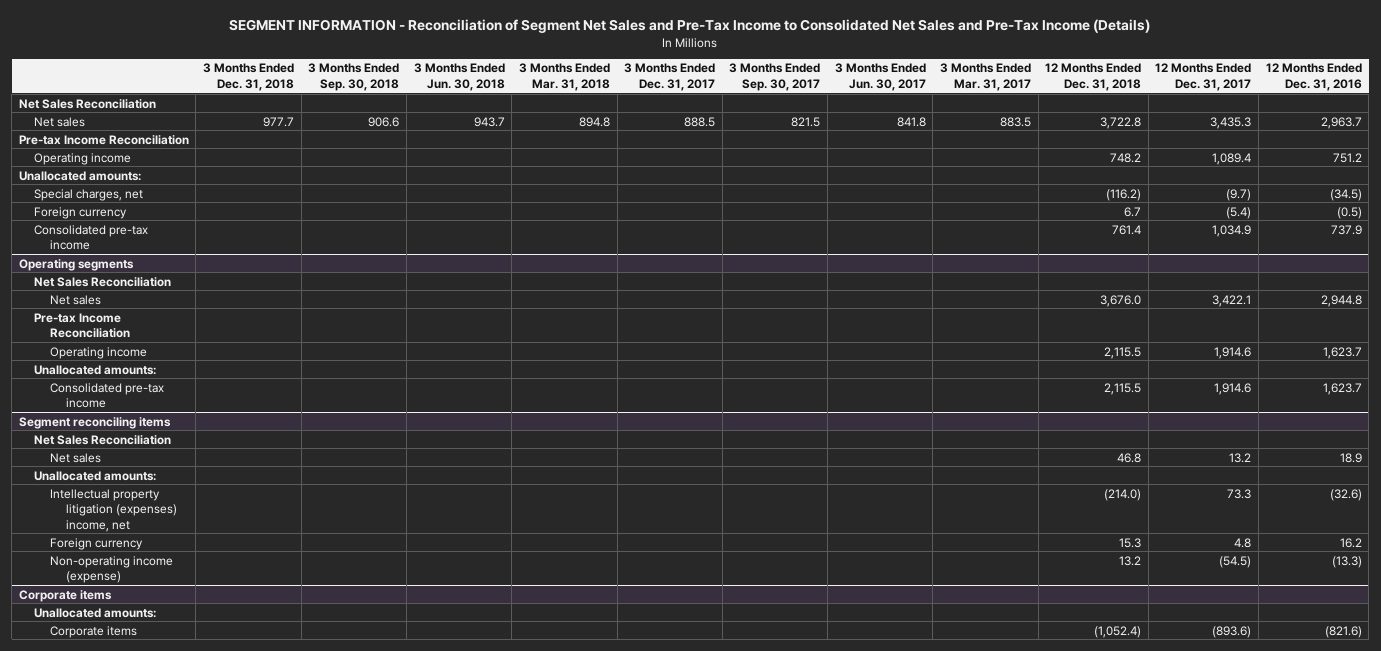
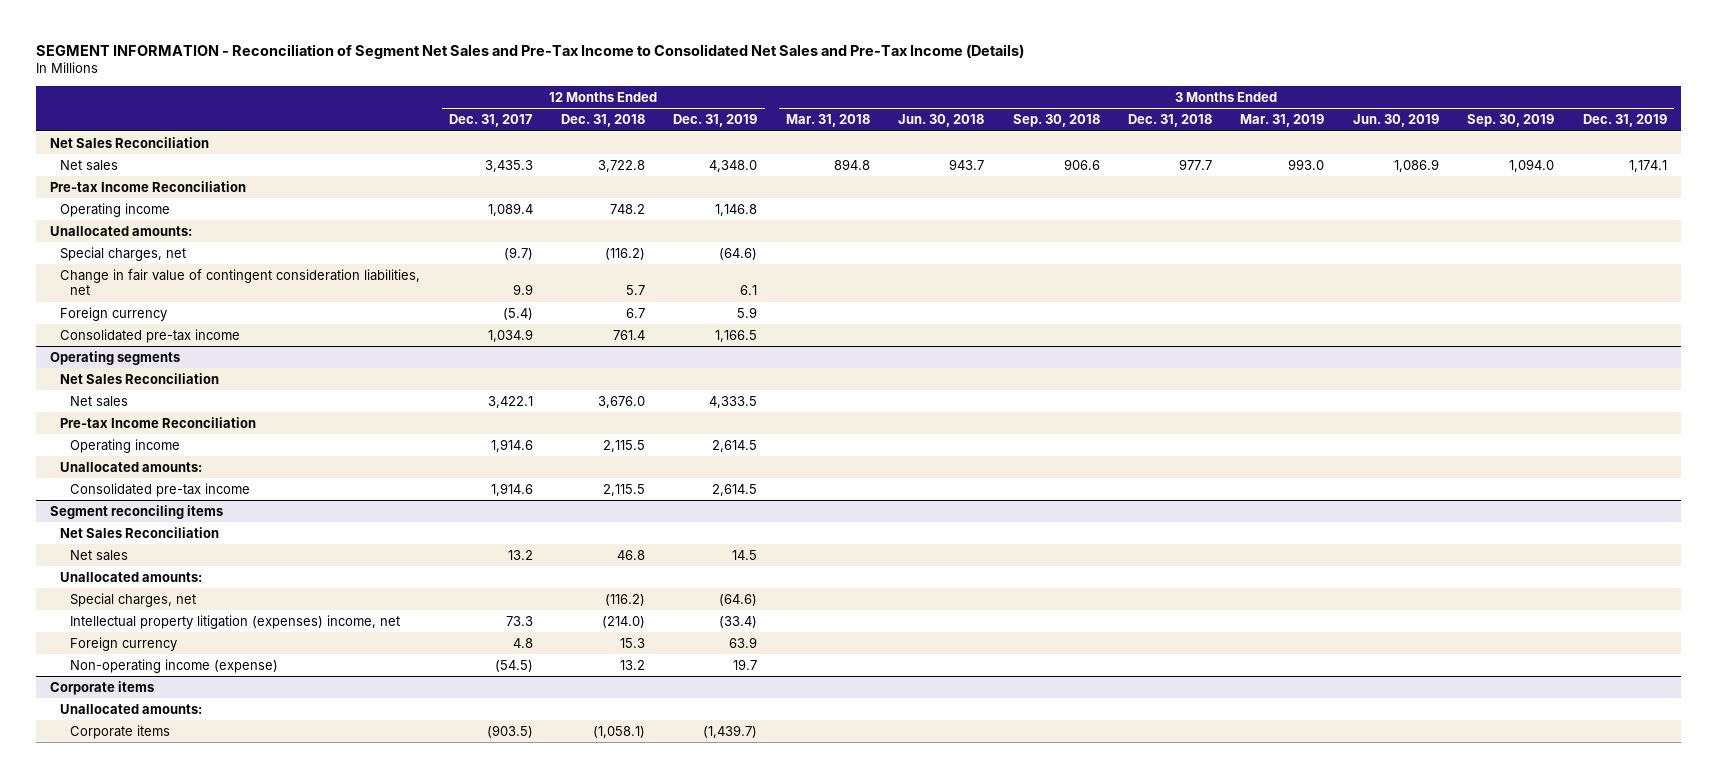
- | 3 Months Ended Dec. 31, 2018 | 3 Months Ended Sep. 30, 2018 | 3 Months Ended Jun. 30, 2018 | 3 Months Ended Mar. 31, 2018 | 3 Months Ended Dec. 31, 2017 | 3 Months Ended Sep. 30, 2017 | 3 Months Ended Jun. 30, 2017 | 3 Months Ended Mar. 31, 2017 | 12 Months Ended Dec. 31, 2018 | 12 Months Ended Dec. 31, 2017 | 12 Months Ended Dec. 31, 2016
+ | 12 Months Ended Dec. 31, 2017 | 12 Months Ended Dec. 31, 2018 | 12 Months Ended Dec. 31, 2019 | 3 Months Ended Mar. 31, 2018 | 3 Months Ended Jun. 30, 2018 | 3 Months Ended Sep. 30, 2018 | 3 Months Ended Dec. 31, 2018 | 3 Months Ended Mar. 31, 2019 | 3 Months Ended Jun. 30, 2019 | 3 Months Ended Sep. 30, 2019 | 3 Months Ended Dec. 31, 2019
+ Change in fair value of contingent consideration liabilities, net | 9.9 | 5.7 | 6.1 | | | | | | | |
@ Segment reconciling items
+ Special charges, net | | (116.2) | (64.6) | | | | | | | |
@ Corporate items
- Corporate items | | | | | | | | | (1,052.4) | (893.6) | (821.6)
+ Corporate items | (903.5) | (1,058.1) | (1,439.7) | | | | | | | |

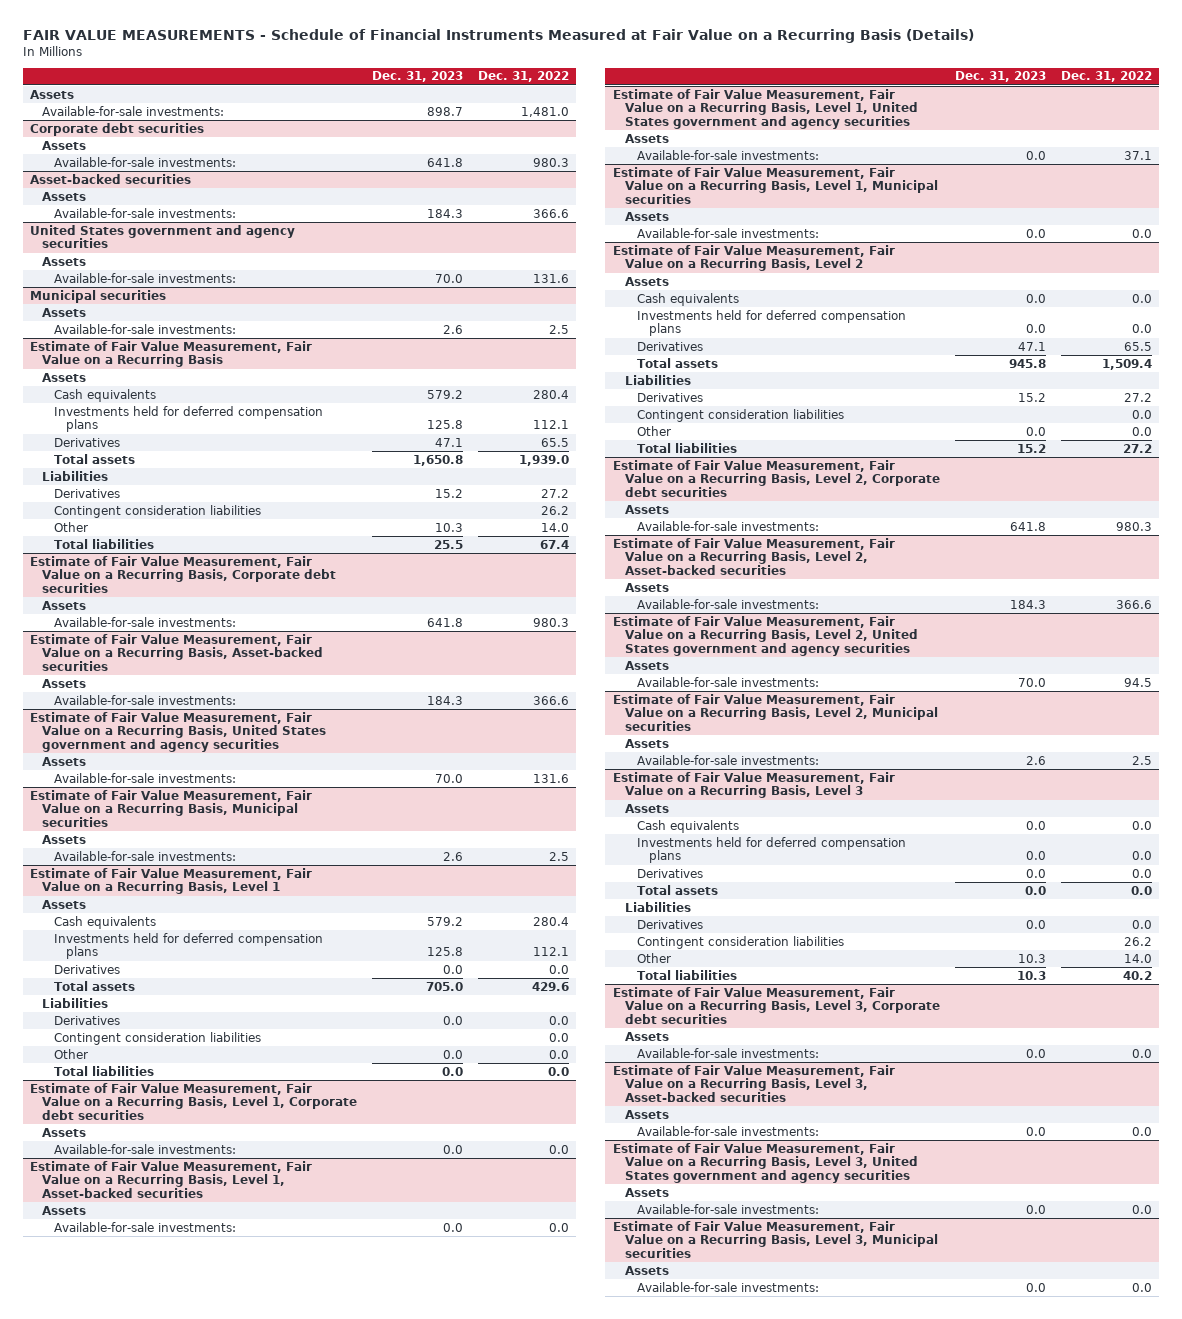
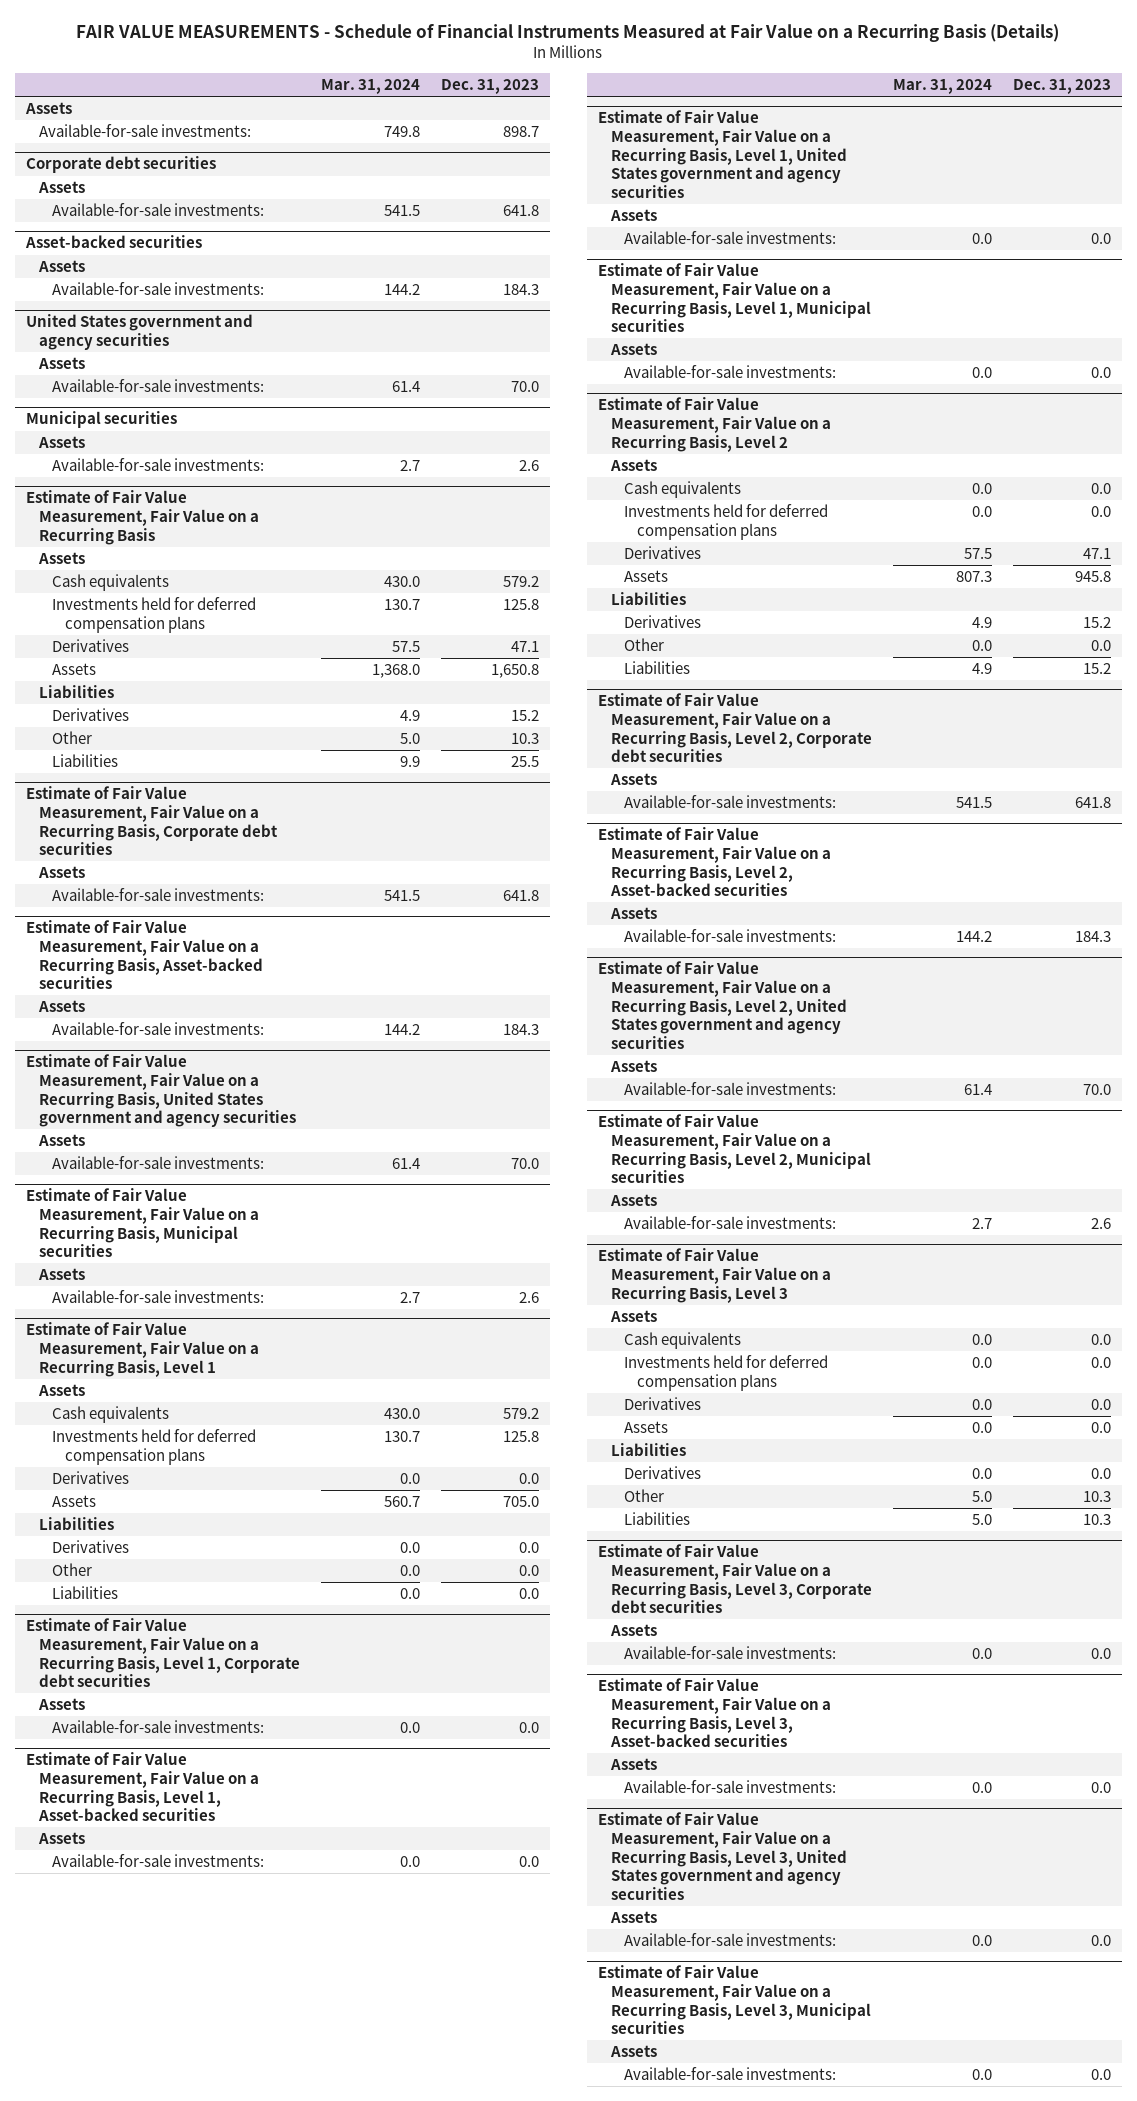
- | Dec. 31, 2023 | Dec. 31, 2022
+ | Mar. 31, 2024 | Dec. 31, 2023
@ Estimate of Fair Value Measurement, Fair Value on a Recurring Basis
- Total assets | 1,650.8 | 1,939.0
+ Assets | 1,368.0 | 1,650.8
- Contingent consideration liabilities | | 26.2
- Total liabilities | 25.5 | 67.4
+ Liabilities | 9.9 | 25.5
@ Estimate of Fair Value Measurement, Fair Value on a Recurring Basis, Level 1
- Total assets | 705.0 | 429.6
+ Assets | 560.7 | 705.0
- Contingent consideration liabilities | | 0.0
- Total liabilities | 0.0 | 0.0
+ Liabilities | 0.0 | 0.0
@ Estimate of Fair Value Measurement, Fair Value on a Recurring Basis, Level 2
- Total assets | 945.8 | 1,509.4
+ Assets | 807.3 | 945.8
- Contingent consideration liabilities | | 0.0
- Total liabilities | 15.2 | 27.2
+ Liabilities | 4.9 | 15.2
@ Estimate of Fair Value Measurement, Fair Value on a Recurring Basis, Level 3
- Total assets | 0.0 | 0.0
+ Assets | 0.0 | 0.0
- Contingent consideration liabilities | | 26.2
- Total liabilities | 10.3 | 40.2
+ Liabilities | 5.0 | 10.3

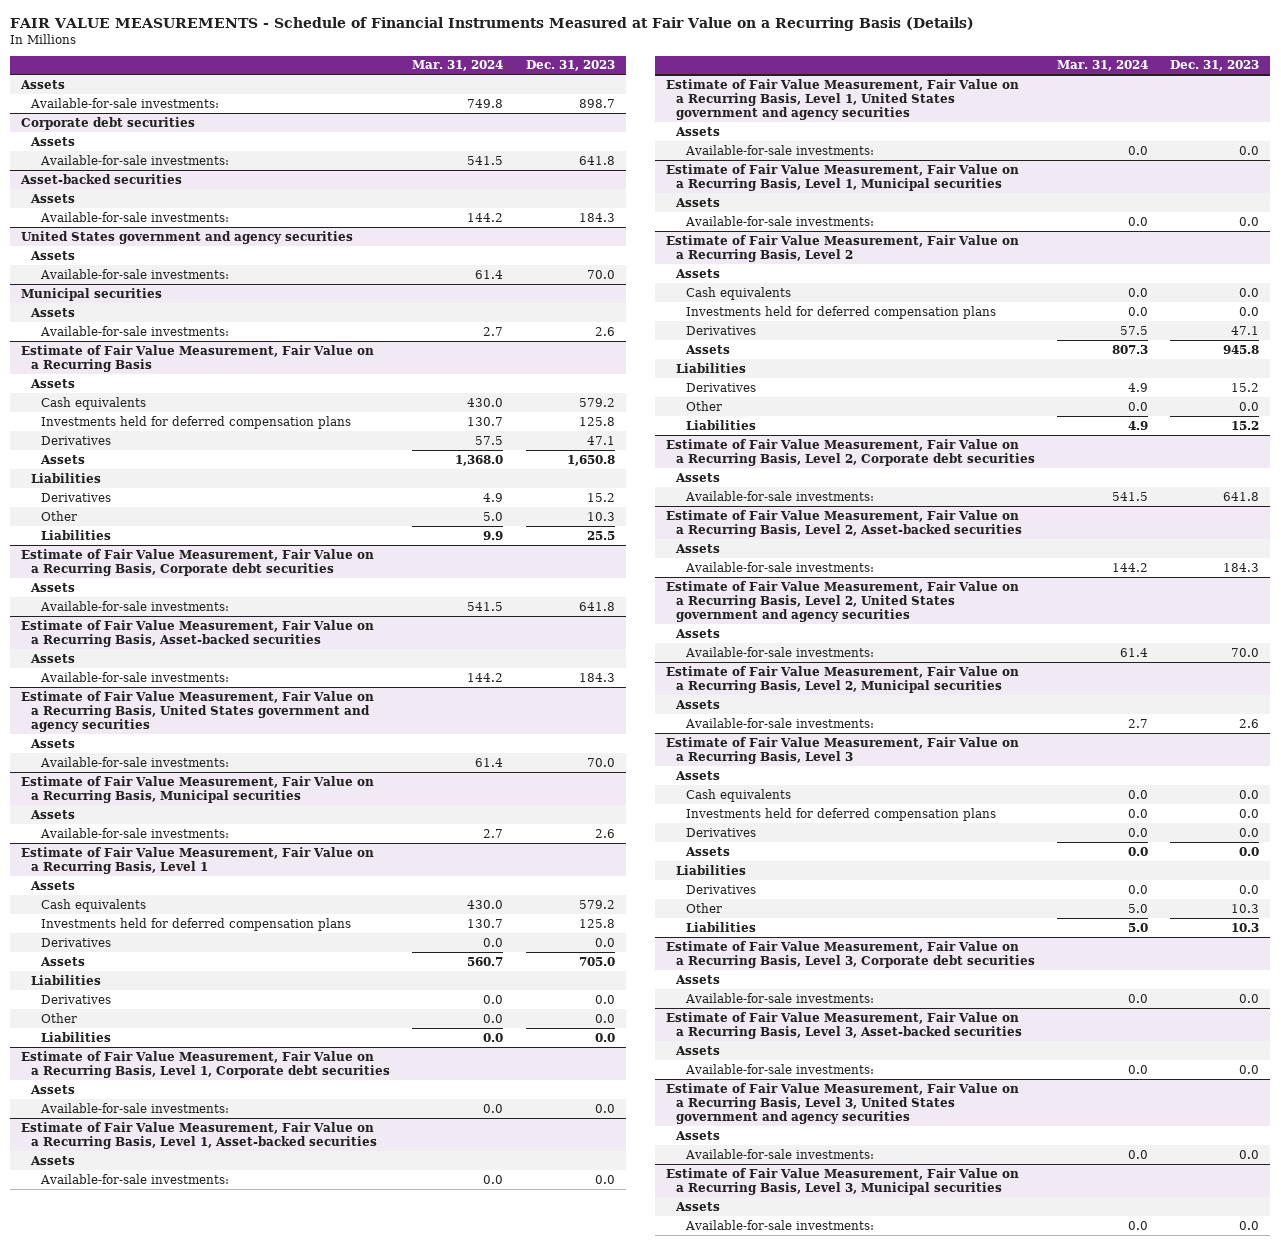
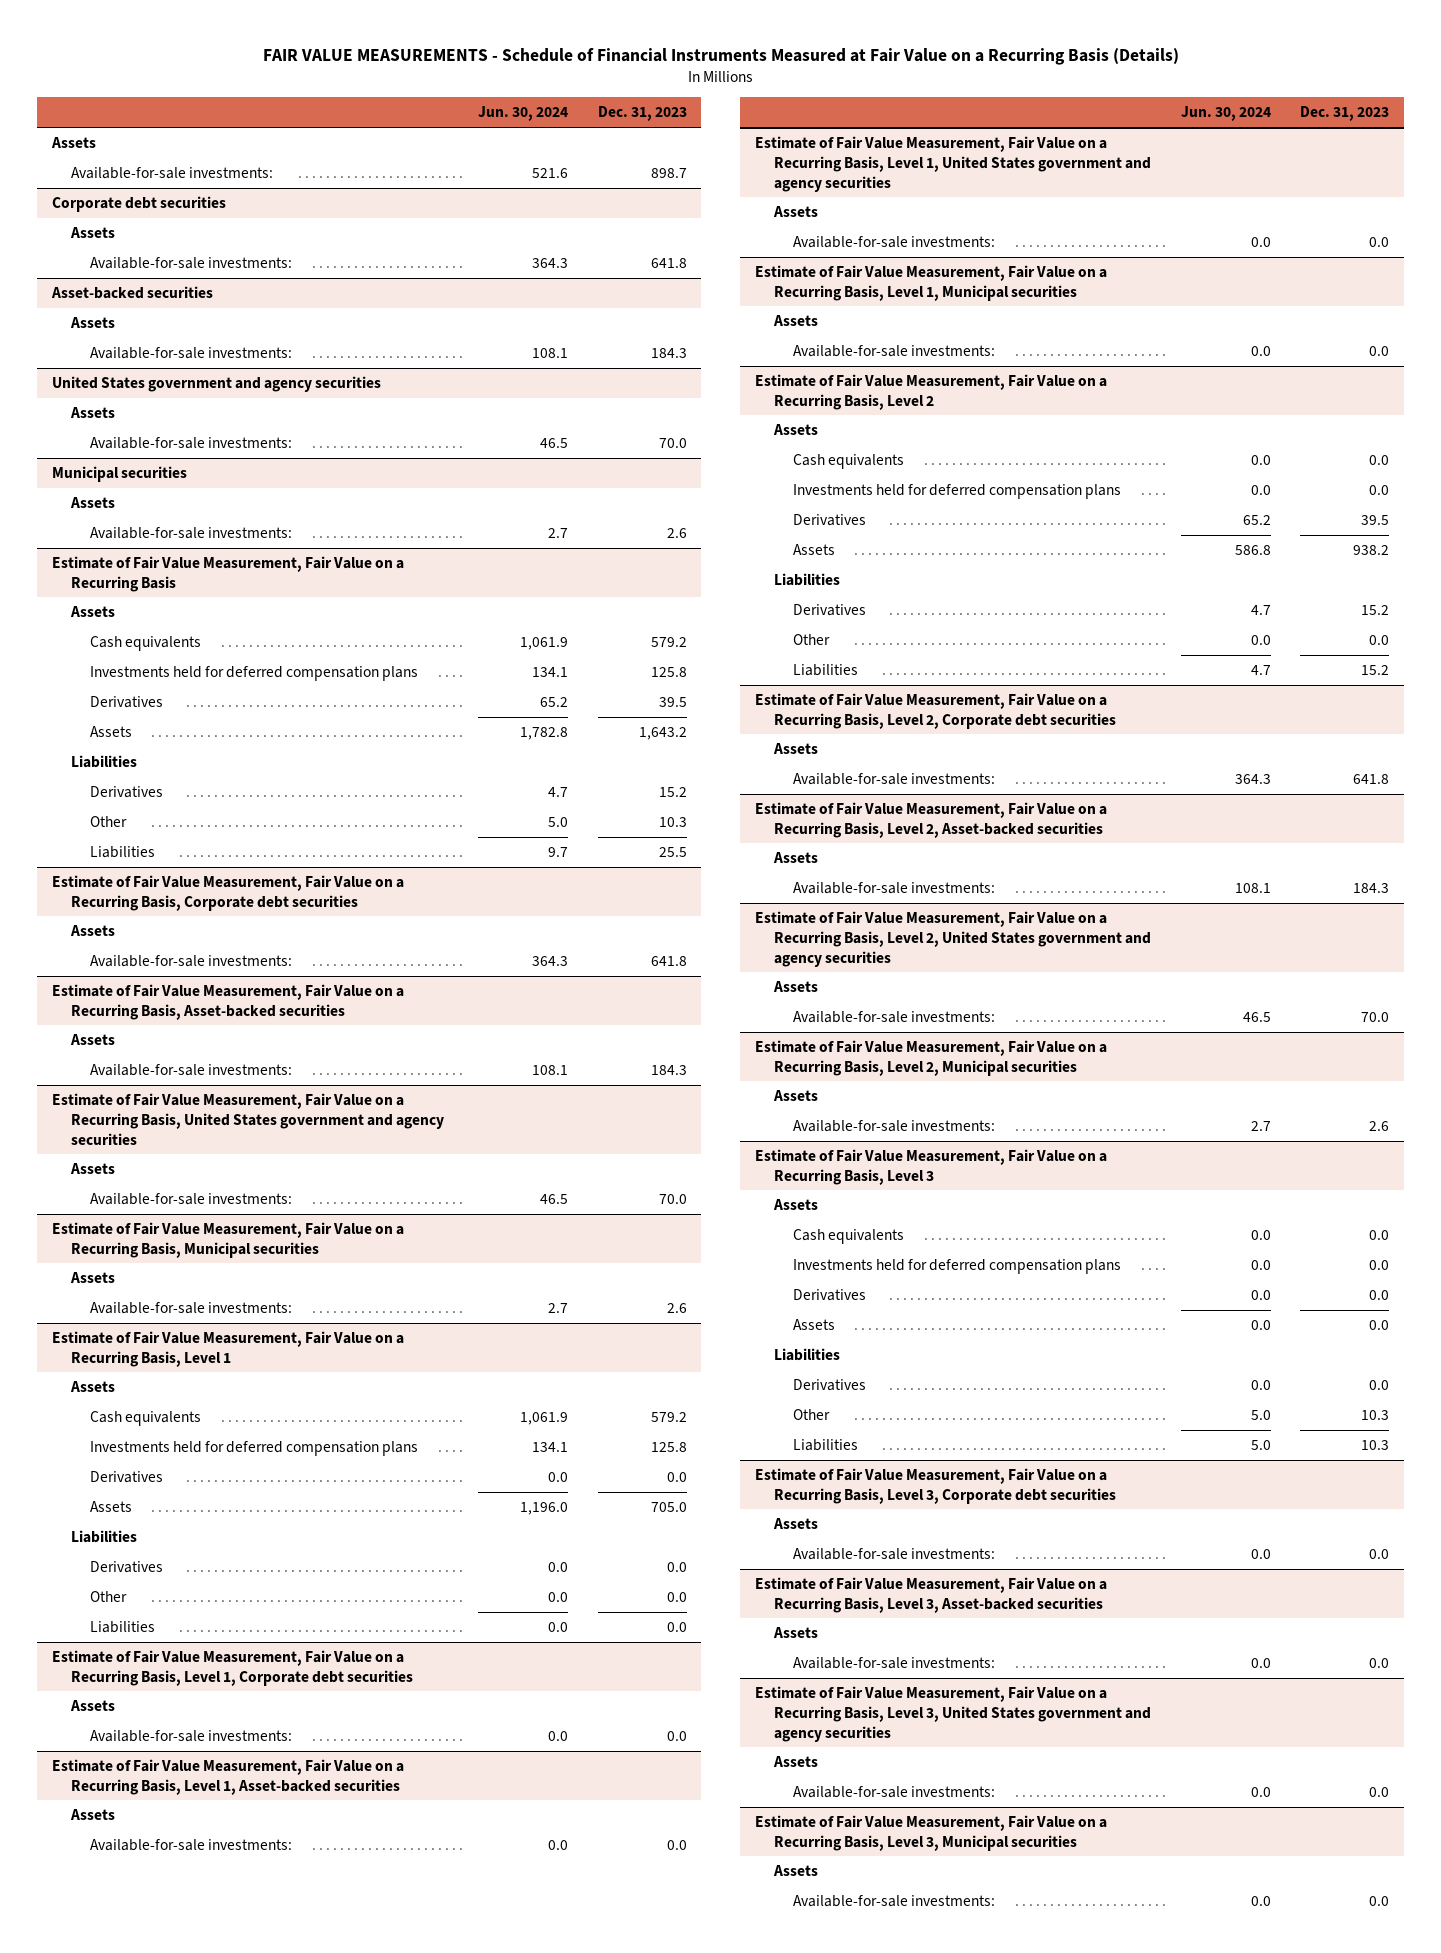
- | Mar. 31, 2024 | Dec. 31, 2023
+ | Jun. 30, 2024 | Dec. 31, 2023
@ Estimate of Fair Value Measurement, Fair Value on a Recurring Basis
- Derivatives | 57.5 | 47.1
- Assets | 1,368.0 | 1,650.8
+ Derivatives | 65.2 | 39.5
+ Assets | 1,782.8 | 1,643.2
@ Estimate of Fair Value Measurement, Fair Value on a Recurring Basis, Level 2
- Derivatives | 57.5 | 47.1
- Assets | 807.3 | 945.8
+ Derivatives | 65.2 | 39.5
+ Assets | 586.8 | 938.2

